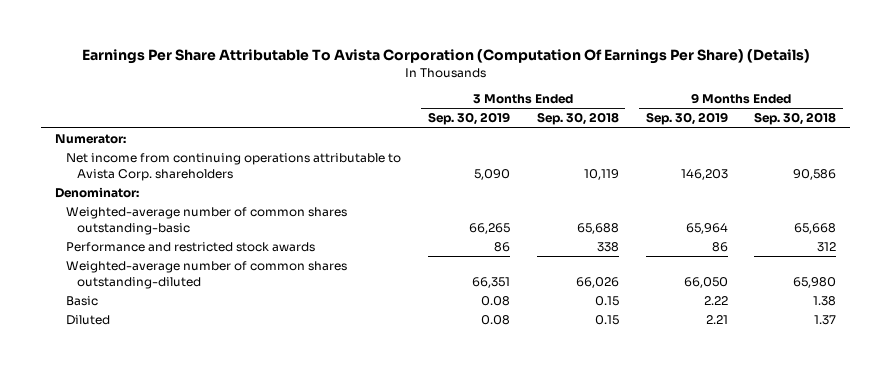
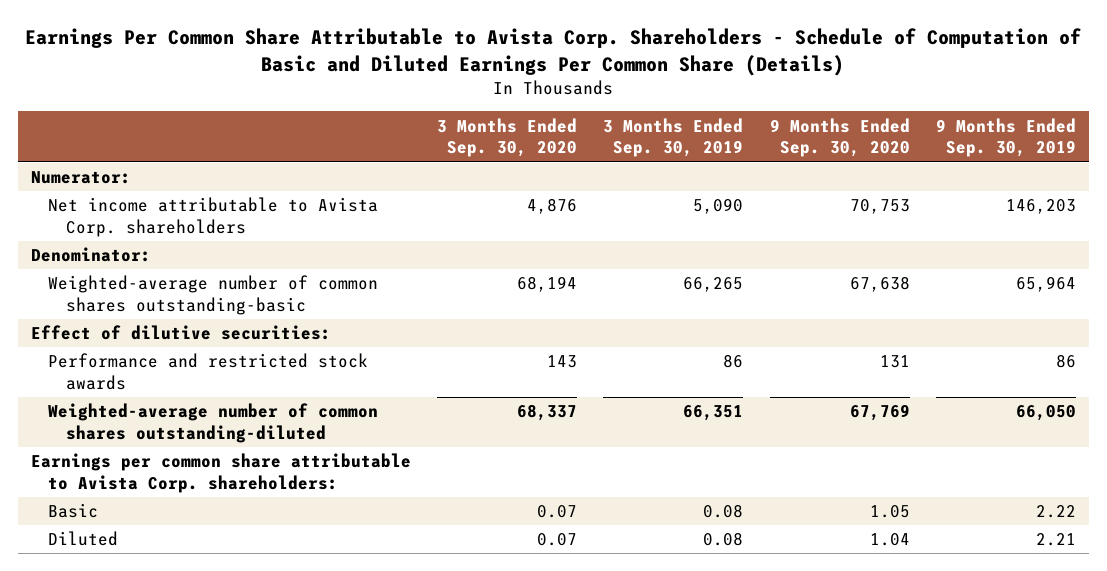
- Earnings Per Share Attributable To Avista Corporation (Computation Of Earnings Per Share) (Details)
+ Earnings Per Common Share Attributable to Avista Corp. Shareholders - Schedule of Computation of Basic and Diluted Earnings Per Common Share (Details)
- | 3 Months Ended Sep. 30, 2019 | 3 Months Ended Sep. 30, 2018 | 9 Months Ended Sep. 30, 2019 | 9 Months Ended Sep. 30, 2018
+ | 3 Months Ended Sep. 30, 2020 | 3 Months Ended Sep. 30, 2019 | 9 Months Ended Sep. 30, 2020 | 9 Months Ended Sep. 30, 2019
- Net income from continuing operations attributable to Avista Corp. shareholders | 5,090 | 10,119 | 146,203 | 90,586
+ Net income attributable to Avista Corp. shareholders | 4,876 | 5,090 | 70,753 | 146,203
+ Effect of dilutive securities:
+ Earnings per common share attributable to Avista Corp. shareholders:

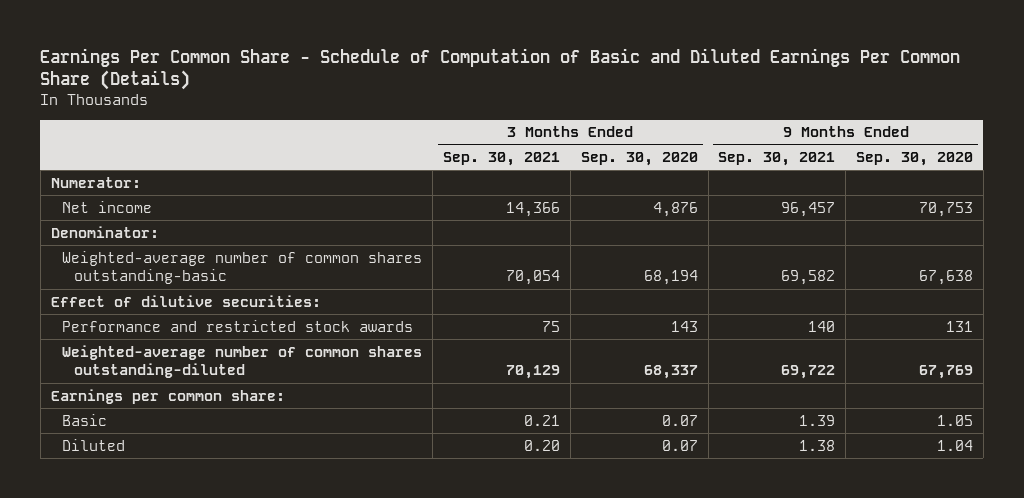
- Earnings Per Common Share Attributable to Avista Corp. Shareholders - Schedule of Computation of Basic and Diluted Earnings Per Common Share (Details)
+ Earnings Per Common Share - Schedule of Computation of Basic and Diluted Earnings Per Common Share (Details)
- | 3 Months Ended Sep. 30, 2020 | 3 Months Ended Sep. 30, 2019 | 9 Months Ended Sep. 30, 2020 | 9 Months Ended Sep. 30, 2019
+ | 3 Months Ended Sep. 30, 2021 | 3 Months Ended Sep. 30, 2020 | 9 Months Ended Sep. 30, 2021 | 9 Months Ended Sep. 30, 2020
- Net income attributable to Avista Corp. shareholders | 4,876 | 5,090 | 70,753 | 146,203
+ Net income | 14,366 | 4,876 | 96,457 | 70,753
- Earnings per common share attributable to Avista Corp. shareholders:
+ Earnings per common share:

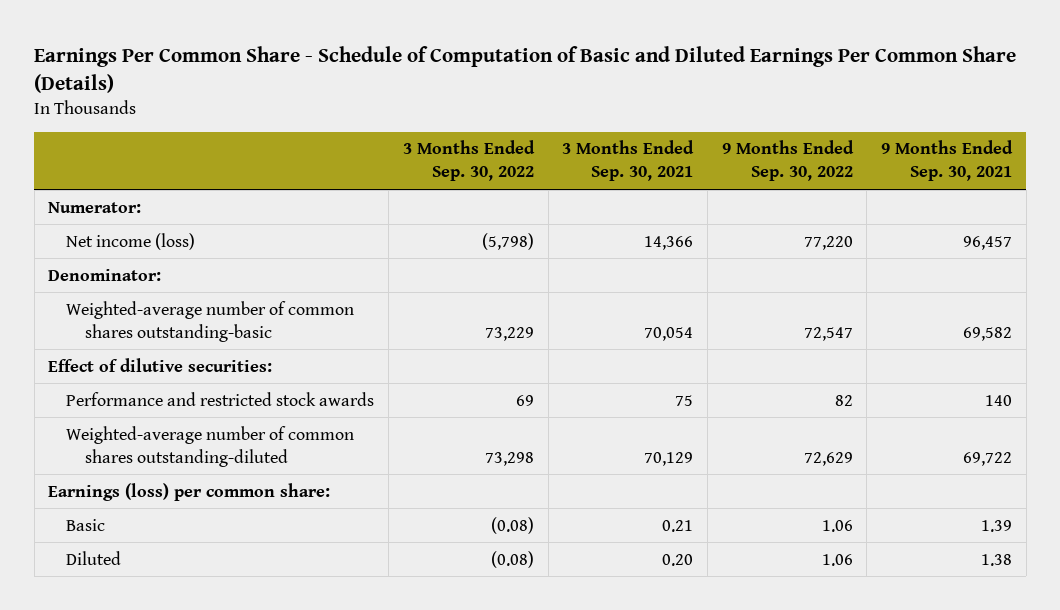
- | 3 Months Ended Sep. 30, 2021 | 3 Months Ended Sep. 30, 2020 | 9 Months Ended Sep. 30, 2021 | 9 Months Ended Sep. 30, 2020
+ | 3 Months Ended Sep. 30, 2022 | 3 Months Ended Sep. 30, 2021 | 9 Months Ended Sep. 30, 2022 | 9 Months Ended Sep. 30, 2021
- Net income | 14,366 | 4,876 | 96,457 | 70,753
+ Net income (loss) | (5,798) | 14,366 | 77,220 | 96,457
- Earnings per common share:
+ Earnings (loss) per common share:

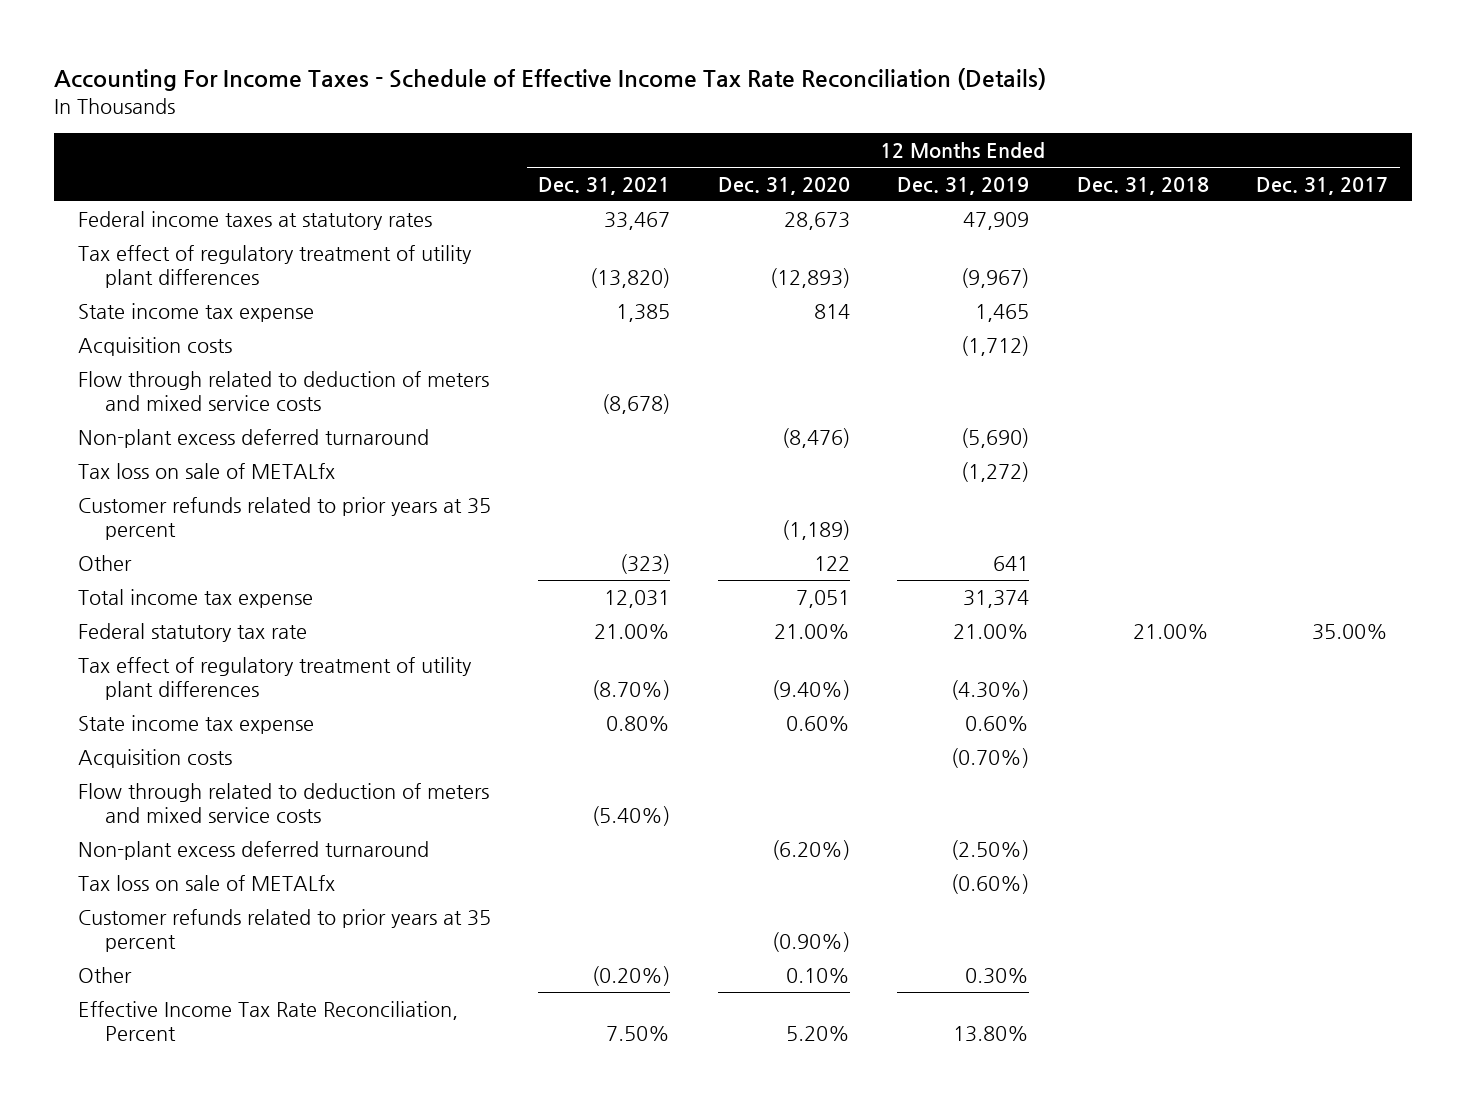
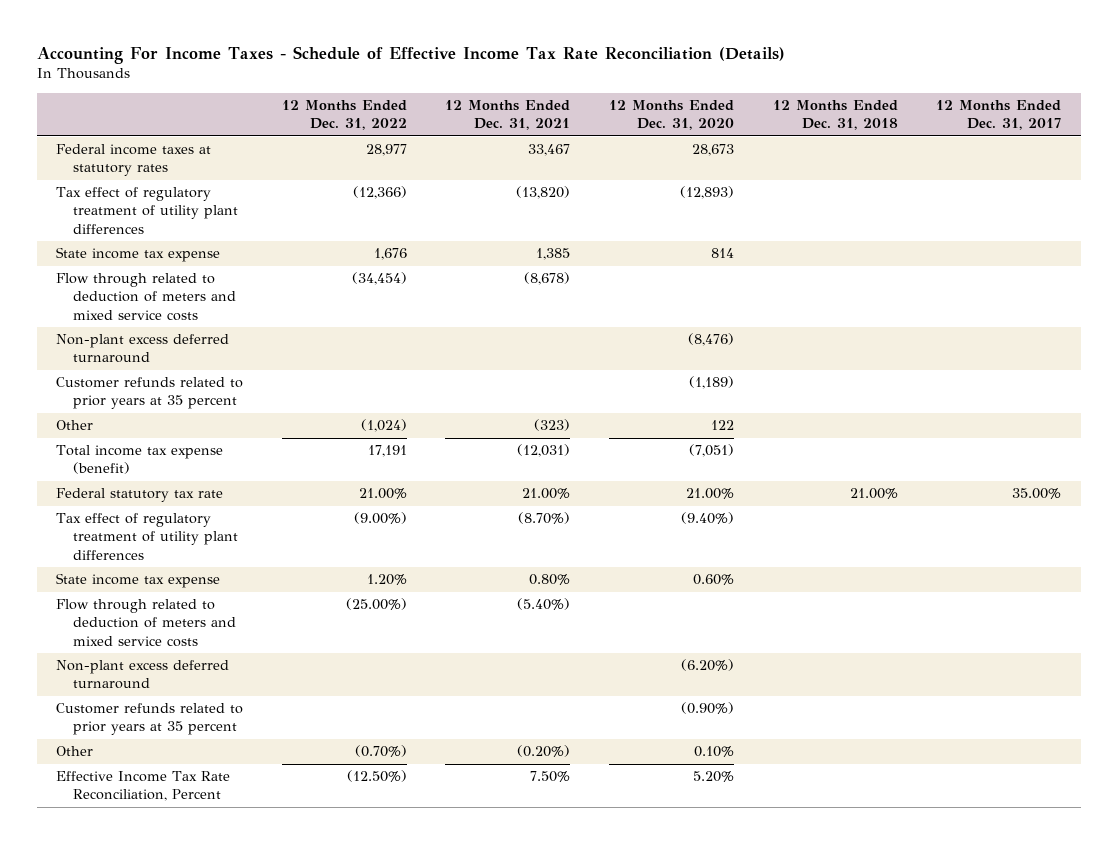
- | 12 Months Ended Dec. 31, 2021 | 12 Months Ended Dec. 31, 2020 | 12 Months Ended Dec. 31, 2019 | 12 Months Ended Dec. 31, 2018 | 12 Months Ended Dec. 31, 2017
+ | 12 Months Ended Dec. 31, 2022 | 12 Months Ended Dec. 31, 2021 | 12 Months Ended Dec. 31, 2020 | 12 Months Ended Dec. 31, 2018 | 12 Months Ended Dec. 31, 2017
- Acquisition costs | | | (1,712) | |
- Tax loss on sale of METALfx | | | (1,272) | |
- Total income tax expense | 12,031 | 7,051 | 31,374 | |
+ Total income tax expense (benefit) | 17,191 | (12,031) | (7,051) | |
- Acquisition costs | | | (0.70%) | |
- Tax loss on sale of METALfx | | | (0.60%) | |

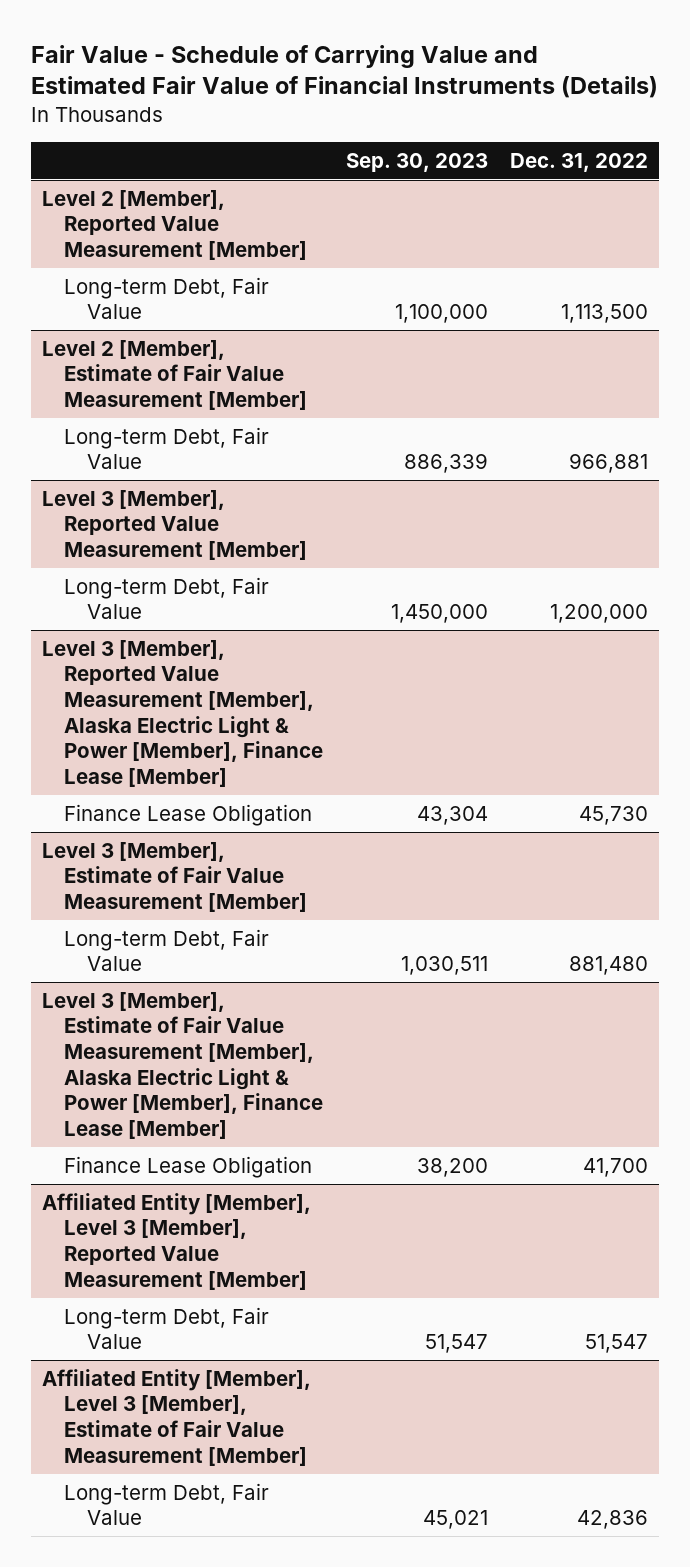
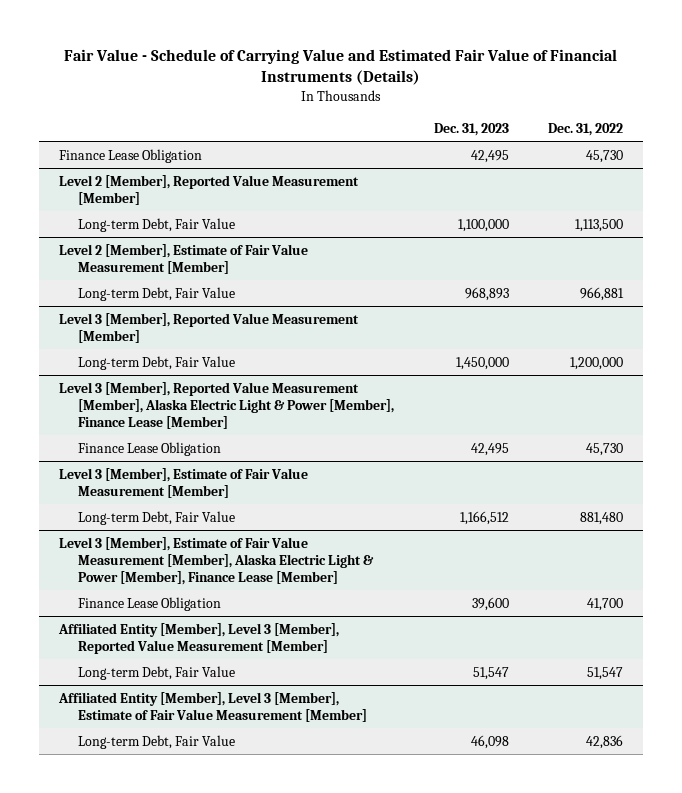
- | Sep. 30, 2023 | Dec. 31, 2022
+ | Dec. 31, 2023 | Dec. 31, 2022
+ Finance Lease Obligation | 42,495 | 45,730

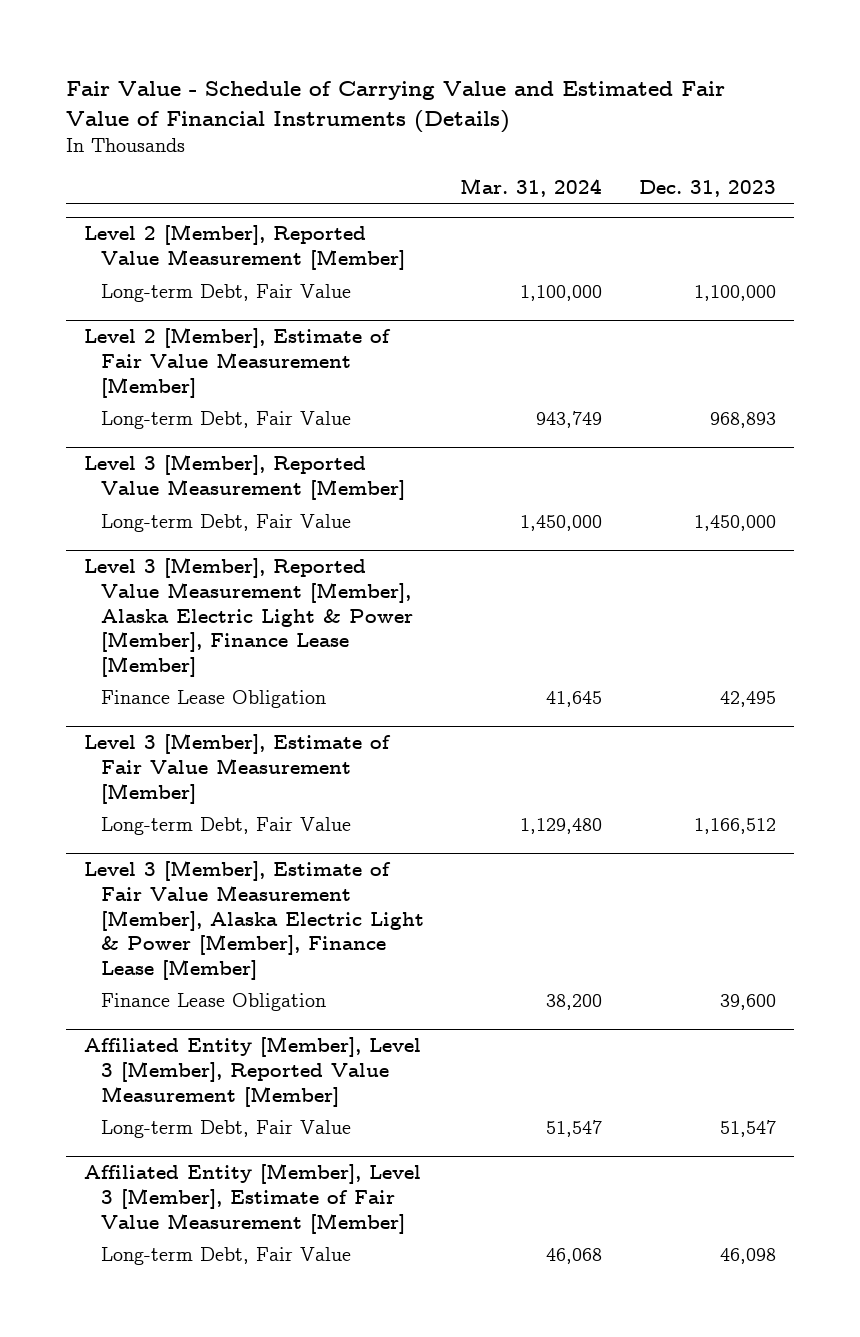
- | Dec. 31, 2023 | Dec. 31, 2022
+ | Mar. 31, 2024 | Dec. 31, 2023
- Finance Lease Obligation | 42,495 | 45,730

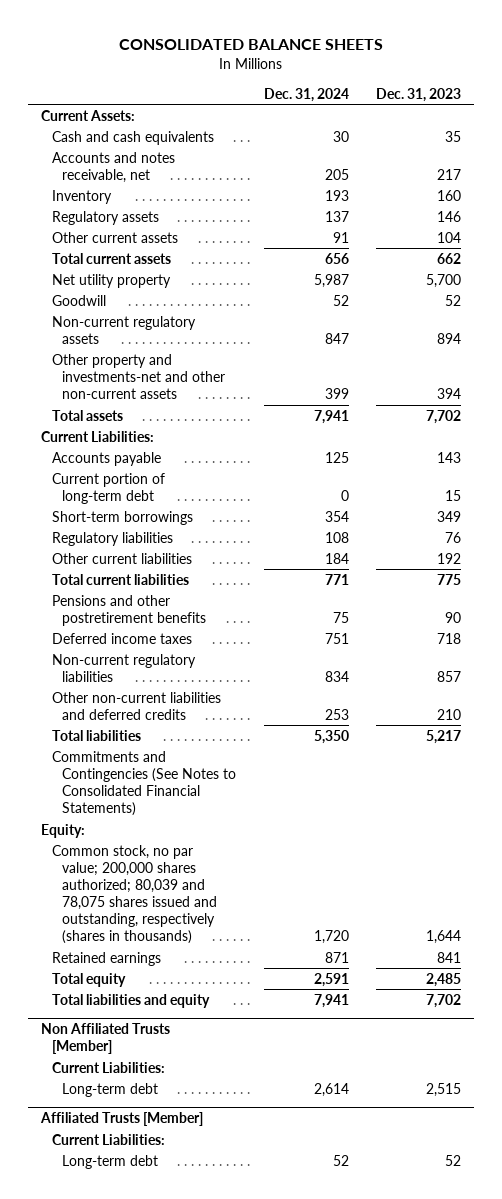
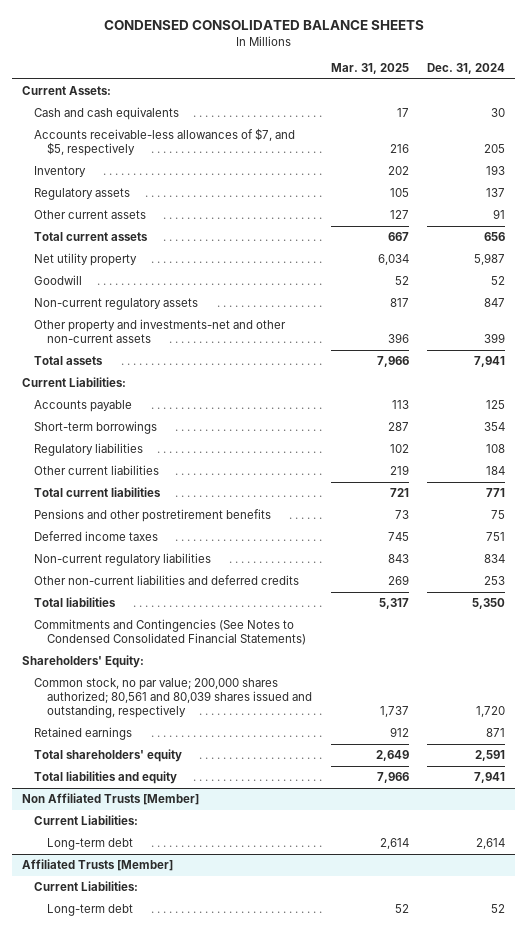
- CONSOLIDATED BALANCE SHEETS
+ CONDENSED CONSOLIDATED BALANCE SHEETS
- | Dec. 31, 2024 | Dec. 31, 2023
+ | Mar. 31, 2025 | Dec. 31, 2024
- Accounts and notes receivable, net | 205 | 217
+ Accounts receivable-less allowances of $7, and $5, respectively | 216 | 205
- Current portion of long-term debt | 0 | 15
- Commitments and Contingencies (See Notes to Consolidated Financial Statements)
- Equity:
- Common stock, no par value; 200,000 shares authorized; 80,039 and 78,075 shares issued and outstanding, respectively (shares in thousands) | 1,720 | 1,644
+ Commitments and Contingencies (See Notes to Condensed Consolidated Financial Statements)
+ Shareholders' Equity:
+ Common stock, no par value; 200,000 shares authorized; 80,561 and 80,039 shares issued and outstanding, respectively | 1,737 | 1,720
- Total equity | 2,591 | 2,485
+ Total shareholders' equity | 2,649 | 2,591

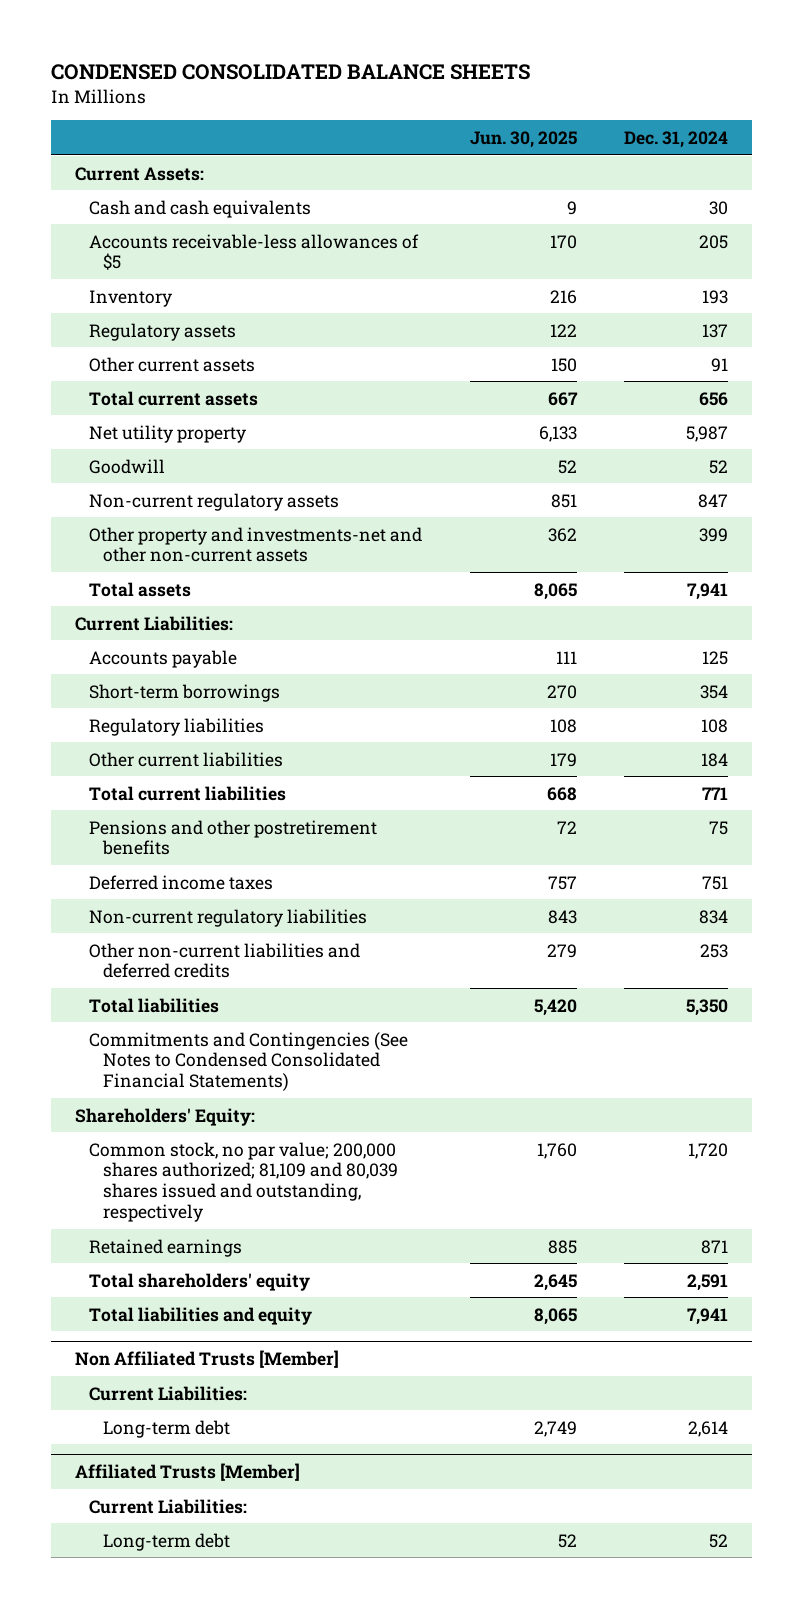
- | Mar. 31, 2025 | Dec. 31, 2024
+ | Jun. 30, 2025 | Dec. 31, 2024
- Accounts receivable-less allowances of $7, and $5, respectively | 216 | 205
+ Accounts receivable-less allowances of $5 | 170 | 205
- Common stock, no par value; 200,000 shares authorized; 80,561 and 80,039 shares issued and outstanding, respectively | 1,737 | 1,720
+ Common stock, no par value; 200,000 shares authorized; 81,109 and 80,039 shares issued and outstanding, respectively | 1,760 | 1,720

